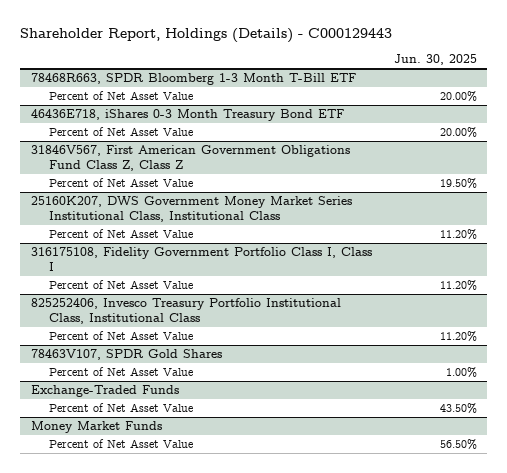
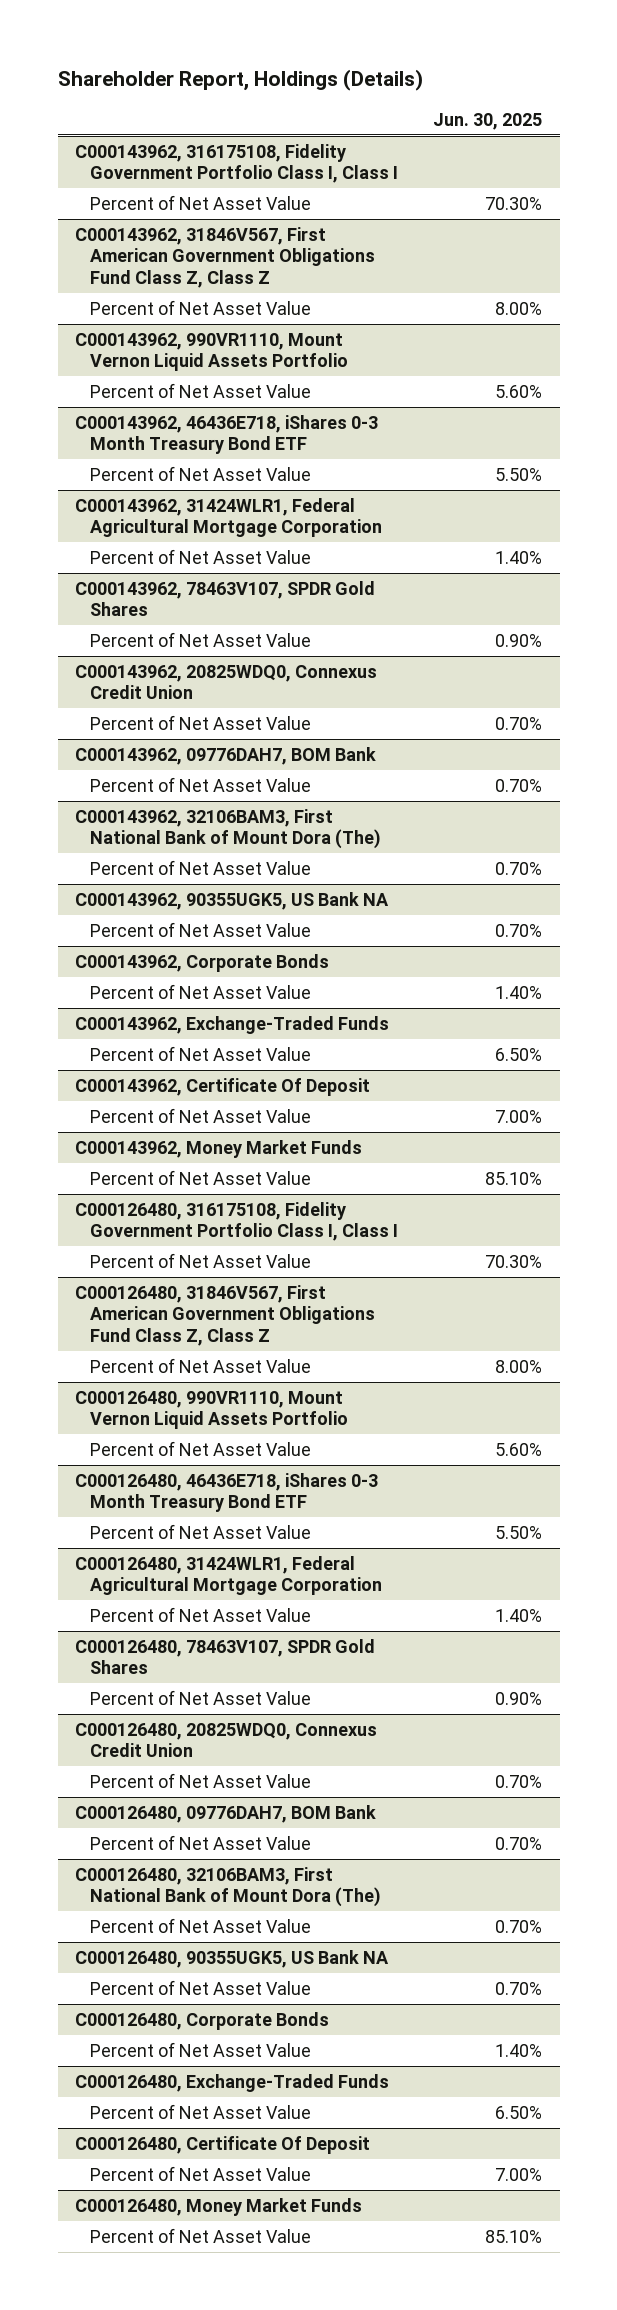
- Shareholder Report, Holdings (Details) - C000129443
+ Shareholder Report, Holdings (Details)
- 78468R663, SPDR Bloomberg 1-3 Month T-Bill ETF
- Percent of Net Asset Value | 20.00%
- 46436E718, iShares 0-3 Month Treasury Bond ETF
- Percent of Net Asset Value | 20.00%
- 31846V567, First American Government Obligations Fund Class Z, Class Z
- Percent of Net Asset Value | 19.50%
- 25160K207, DWS Government Money Market Series Institutional Class, Institutional Class
- Percent of Net Asset Value | 11.20%
- 316175108, Fidelity Government Portfolio Class I, Class I
- Percent of Net Asset Value | 11.20%
- 825252406, Invesco Treasury Portfolio Institutional Class, Institutional Class
- Percent of Net Asset Value | 11.20%
- 78463V107, SPDR Gold Shares
- Percent of Net Asset Value | 1.00%
- Exchange-Traded Funds
- Percent of Net Asset Value | 43.50%
- Money Market Funds
- Percent of Net Asset Value | 56.50%
+ C000143962, 316175108, Fidelity Government Portfolio Class I, Class I
+ Percent of Net Asset Value | 70.30%
+ C000143962, 31846V567, First American Government Obligations Fund Class Z, Class Z
+ Percent of Net Asset Value | 8.00%
+ C000143962, 990VR1110, Mount Vernon Liquid Assets Portfolio
+ Percent of Net Asset Value | 5.60%
+ C000143962, 46436E718, iShares 0-3 Month Treasury Bond ETF
+ Percent of Net Asset Value | 5.50%
+ C000143962, 31424WLR1, Federal Agricultural Mortgage Corporation
+ Percent of Net Asset Value | 1.40%
+ C000143962, 78463V107, SPDR Gold Shares
+ Percent of Net Asset Value | 0.90%
+ C000143962, 20825WDQ0, Connexus Credit Union
+ Percent of Net Asset Value | 0.70%
+ C000143962, 09776DAH7, BOM Bank
+ Percent of Net Asset Value | 0.70%
+ C000143962, 32106BAM3, First National Bank of Mount Dora (The)
+ Percent of Net Asset Value | 0.70%
+ C000143962, 90355UGK5, US Bank NA
+ Percent of Net Asset Value | 0.70%
+ C000143962, Corporate Bonds
+ Percent of Net Asset Value | 1.40%
+ C000143962, Exchange-Traded Funds
+ Percent of Net Asset Value | 6.50%
+ C000143962, Certificate Of Deposit
+ Percent of Net Asset Value | 7.00%
+ C000143962, Money Market Funds
+ Percent of Net Asset Value | 85.10%
+ C000126480, 316175108, Fidelity Government Portfolio Class I, Class I
+ Percent of Net Asset Value | 70.30%
+ C000126480, 31846V567, First American Government Obligations Fund Class Z, Class Z
+ Percent of Net Asset Value | 8.00%
+ C000126480, 990VR1110, Mount Vernon Liquid Assets Portfolio
+ Percent of Net Asset Value | 5.60%
+ C000126480, 46436E718, iShares 0-3 Month Treasury Bond ETF
+ Percent of Net Asset Value | 5.50%
+ C000126480, 31424WLR1, Federal Agricultural Mortgage Corporation
+ Percent of Net Asset Value | 1.40%
+ C000126480, 78463V107, SPDR Gold Shares
+ Percent of Net Asset Value | 0.90%
+ C000126480, 20825WDQ0, Connexus Credit Union
+ Percent of Net Asset Value | 0.70%
+ C000126480, 09776DAH7, BOM Bank
+ Percent of Net Asset Value | 0.70%
+ C000126480, 32106BAM3, First National Bank of Mount Dora (The)
+ Percent of Net Asset Value | 0.70%
+ C000126480, 90355UGK5, US Bank NA
+ Percent of Net Asset Value | 0.70%
+ C000126480, Corporate Bonds
+ Percent of Net Asset Value | 1.40%
+ C000126480, Exchange-Traded Funds
+ Percent of Net Asset Value | 6.50%
+ C000126480, Certificate Of Deposit
+ Percent of Net Asset Value | 7.00%
+ C000126480, Money Market Funds
+ Percent of Net Asset Value | 85.10%

